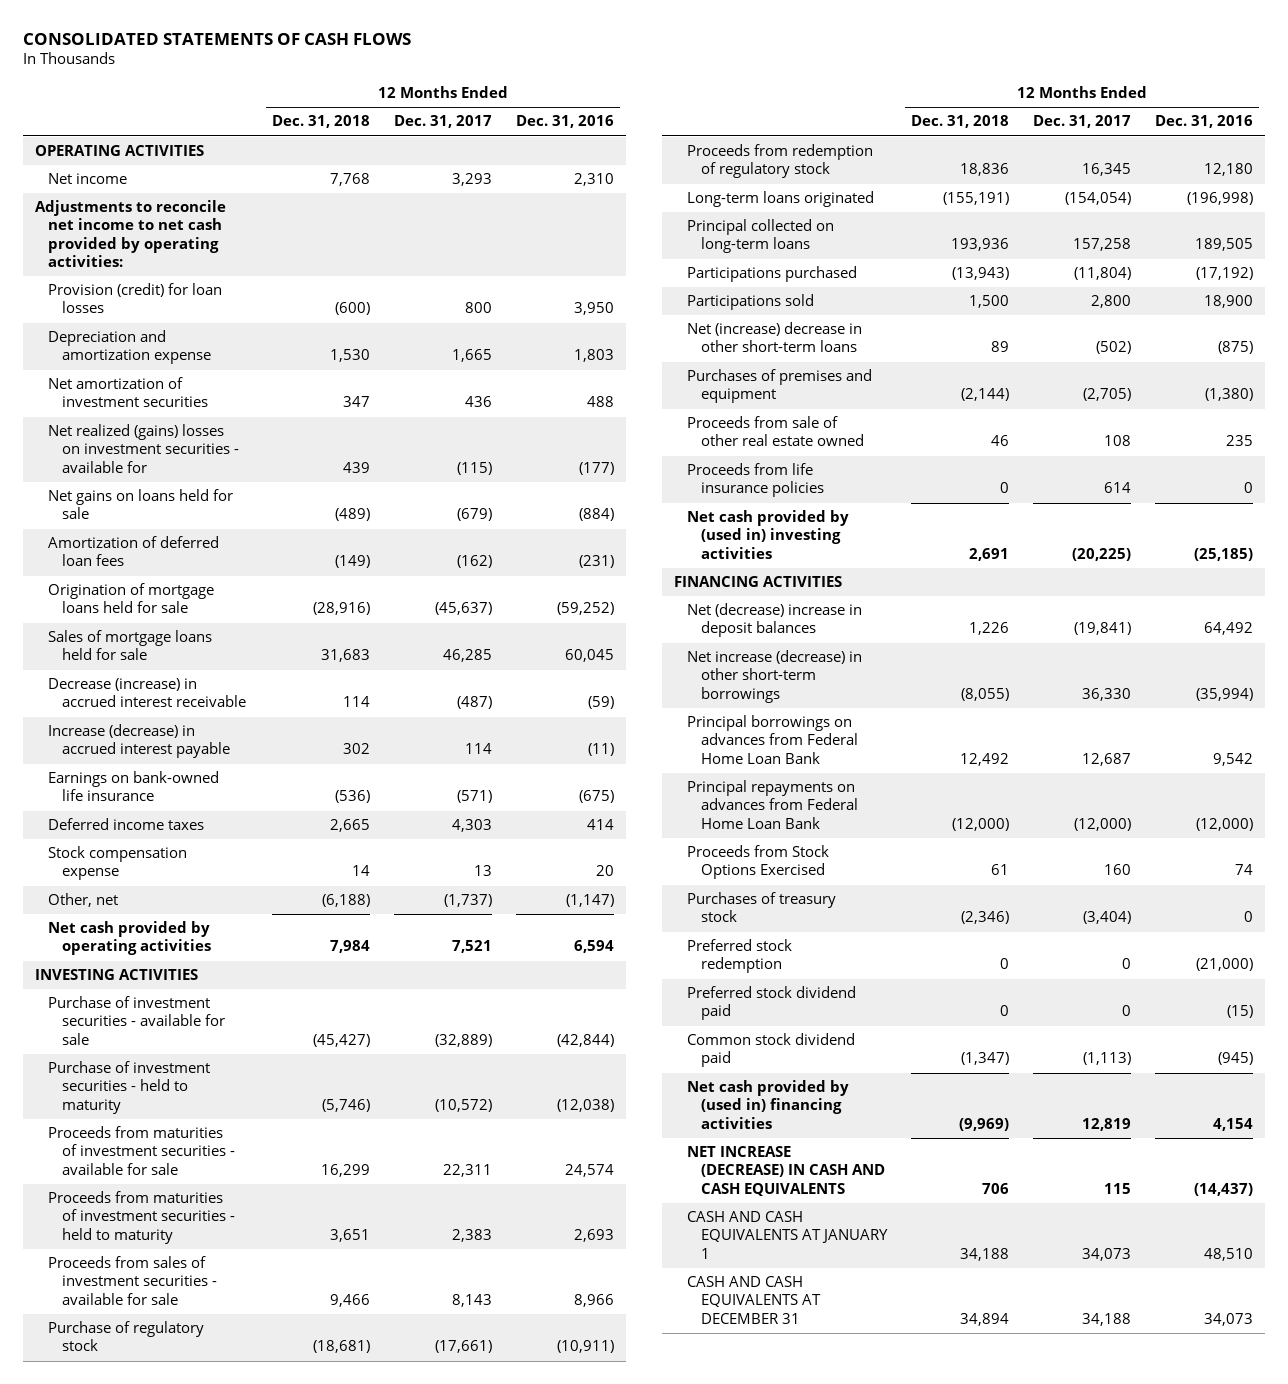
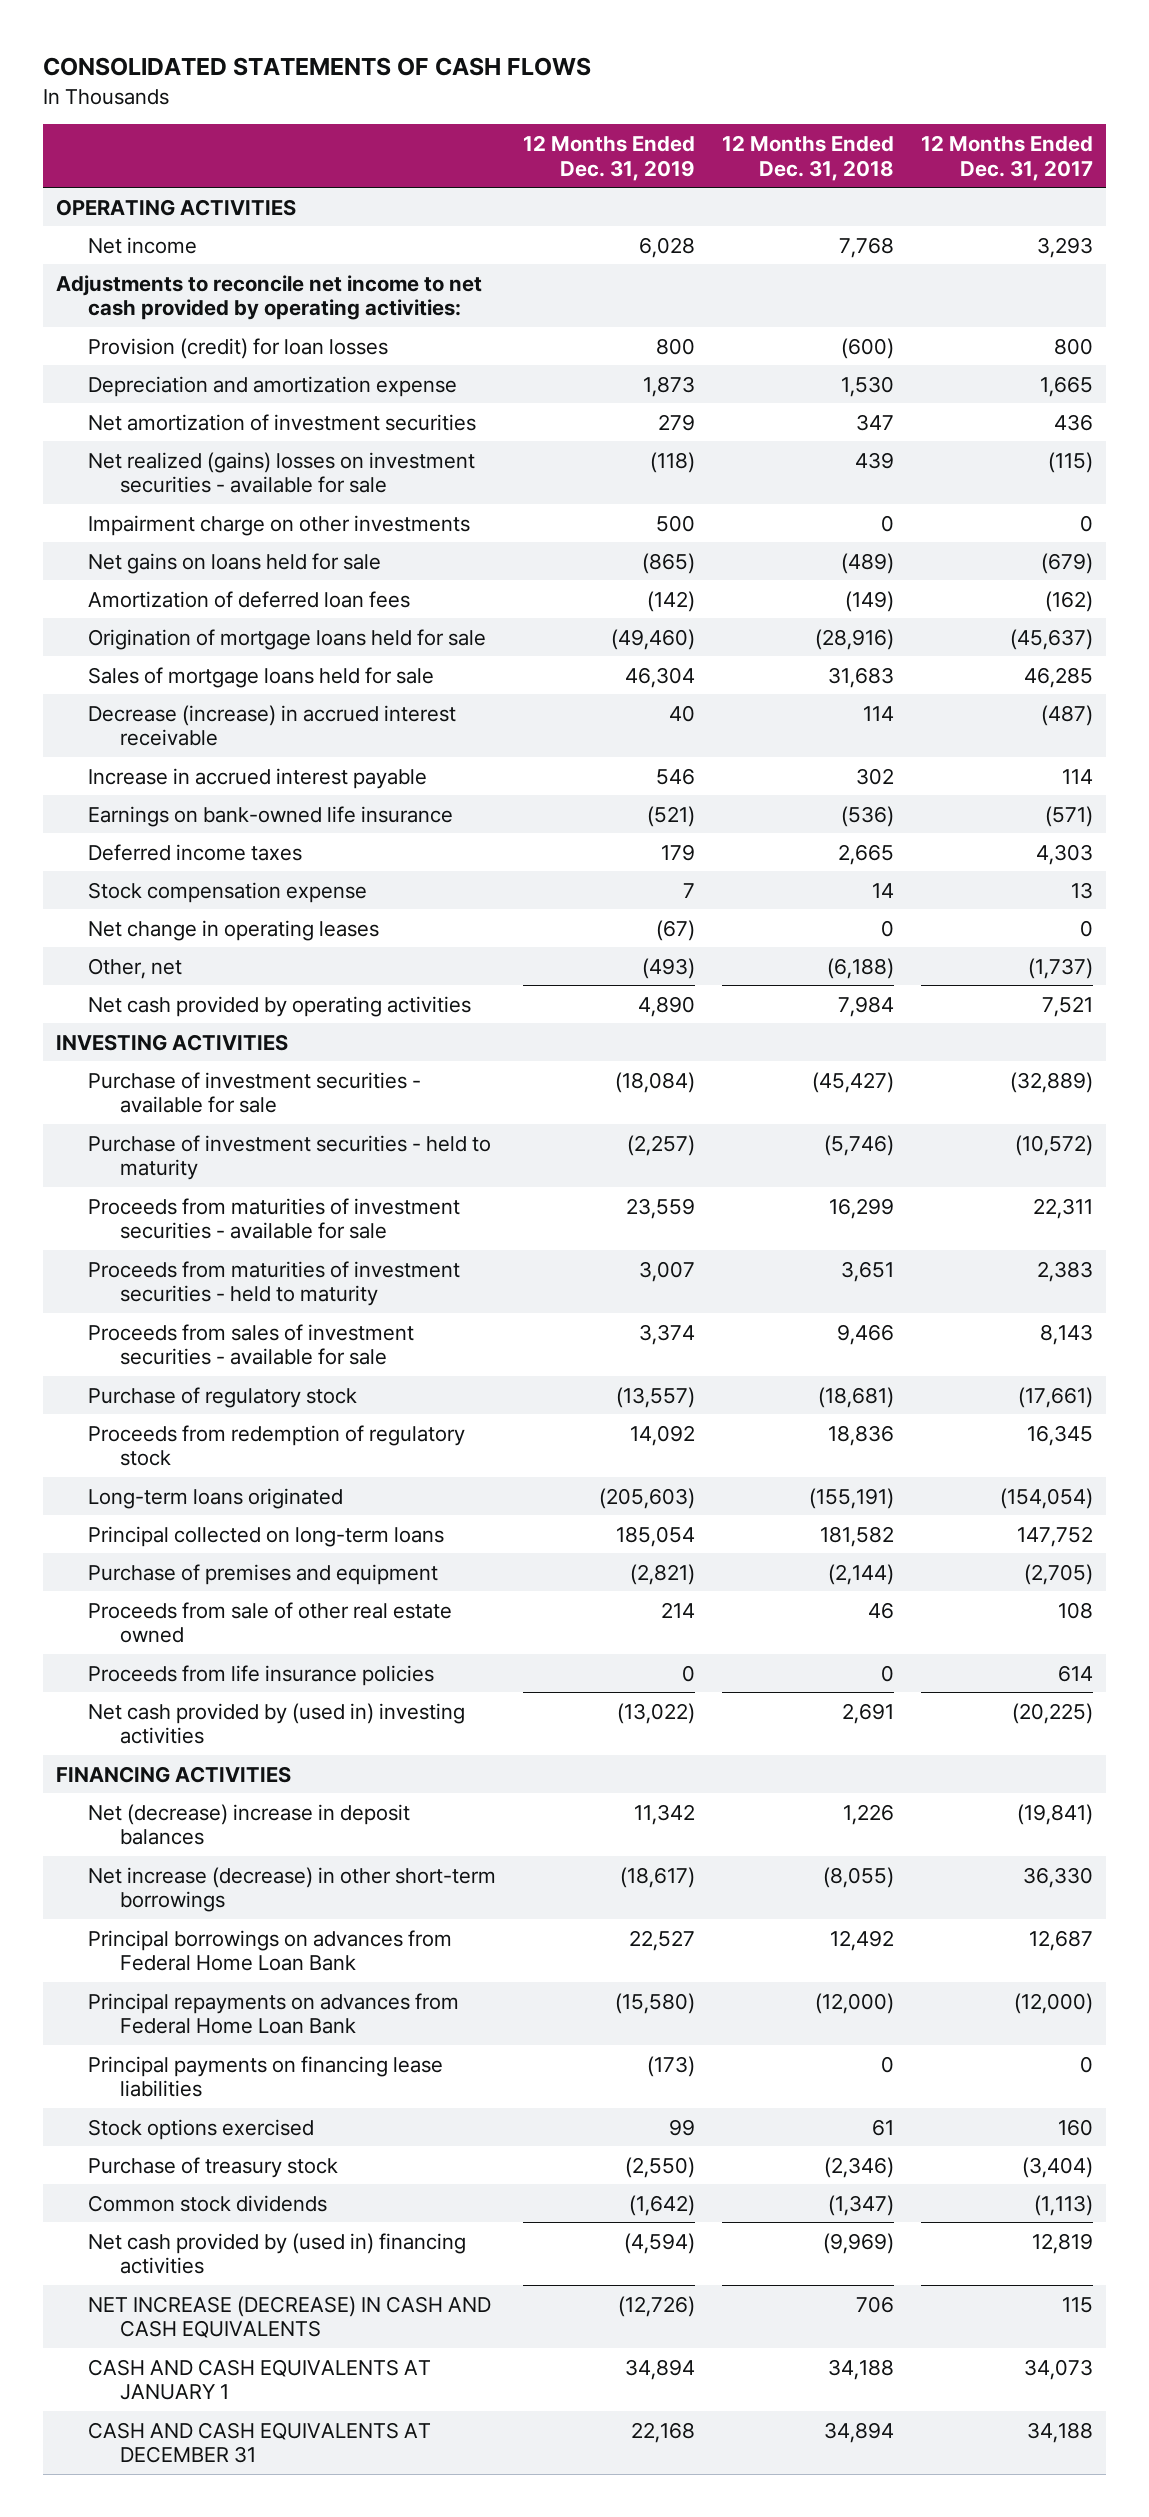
- | 12 Months Ended Dec. 31, 2018 | 12 Months Ended Dec. 31, 2017 | 12 Months Ended Dec. 31, 2016
+ | 12 Months Ended Dec. 31, 2019 | 12 Months Ended Dec. 31, 2018 | 12 Months Ended Dec. 31, 2017
- Net realized (gains) losses on investment securities - available for | 439 | (115) | (177)
+ Net realized (gains) losses on investment securities - available for sale | (118) | 439 | (115)
+ Impairment charge on other investments | 500 | 0 | 0
- Increase (decrease) in accrued interest payable | 302 | 114 | (11)
+ Increase in accrued interest payable | 546 | 302 | 114
+ Net change in operating leases | (67) | 0 | 0
- Principal collected on long-term loans | 193,936 | 157,258 | 189,505
- Participations purchased | (13,943) | (11,804) | (17,192)
- Participations sold | 1,500 | 2,800 | 18,900
- Net (increase) decrease in other short-term loans | 89 | (502) | (875)
- Purchases of premises and equipment | (2,144) | (2,705) | (1,380)
+ Principal collected on long-term loans | 185,054 | 181,582 | 147,752
+ Purchase of premises and equipment | (2,821) | (2,144) | (2,705)
- Proceeds from Stock Options Exercised | 61 | 160 | 74
- Purchases of treasury stock | (2,346) | (3,404) | 0
- Preferred stock redemption | 0 | 0 | (21,000)
- Preferred stock dividend paid | 0 | 0 | (15)
- Common stock dividend paid | (1,347) | (1,113) | (945)
+ Principal payments on financing lease liabilities | (173) | 0 | 0
+ Stock options exercised | 99 | 61 | 160
+ Purchase of treasury stock | (2,550) | (2,346) | (3,404)
+ Common stock dividends | (1,642) | (1,347) | (1,113)

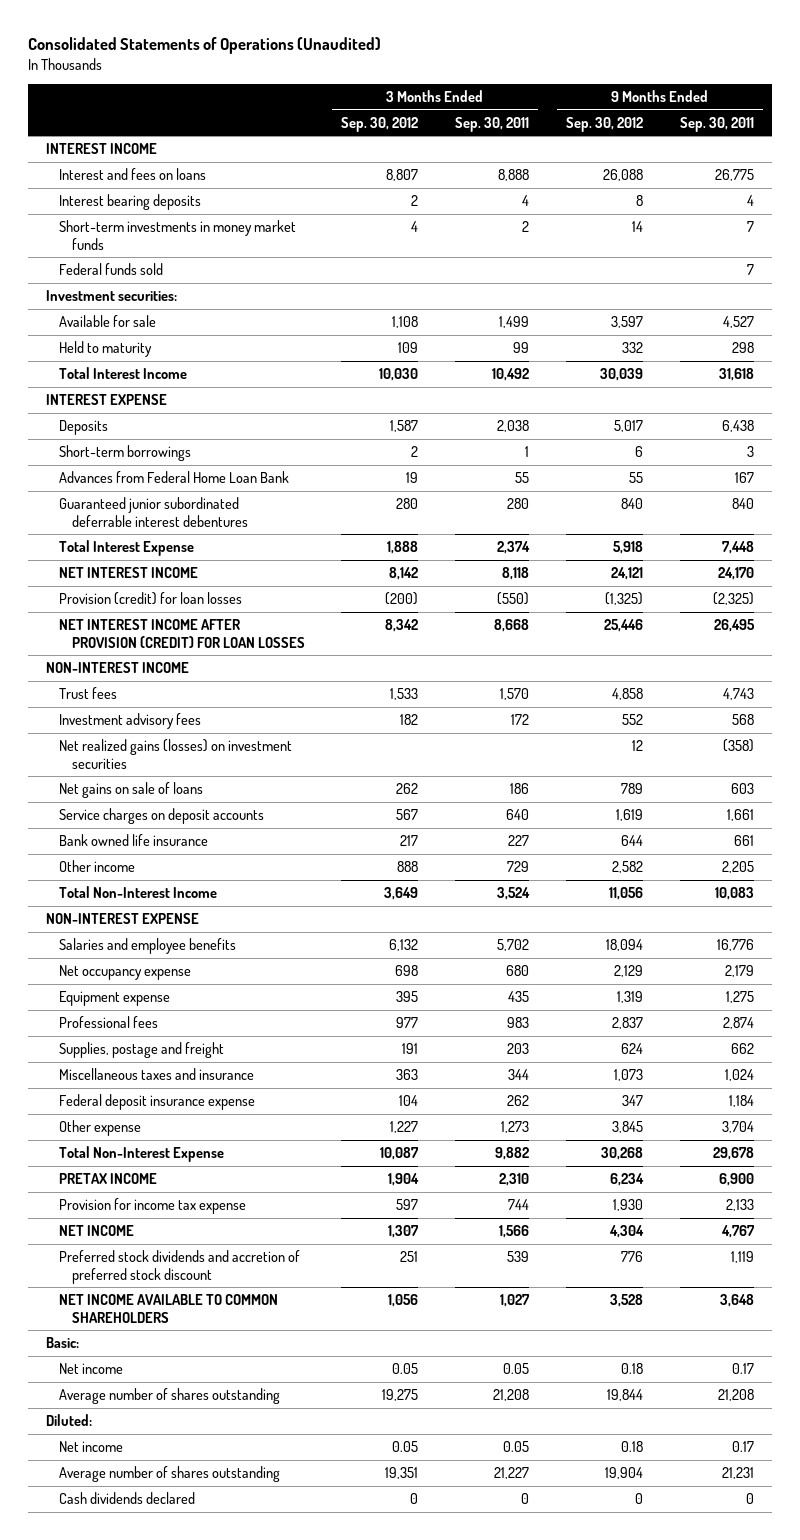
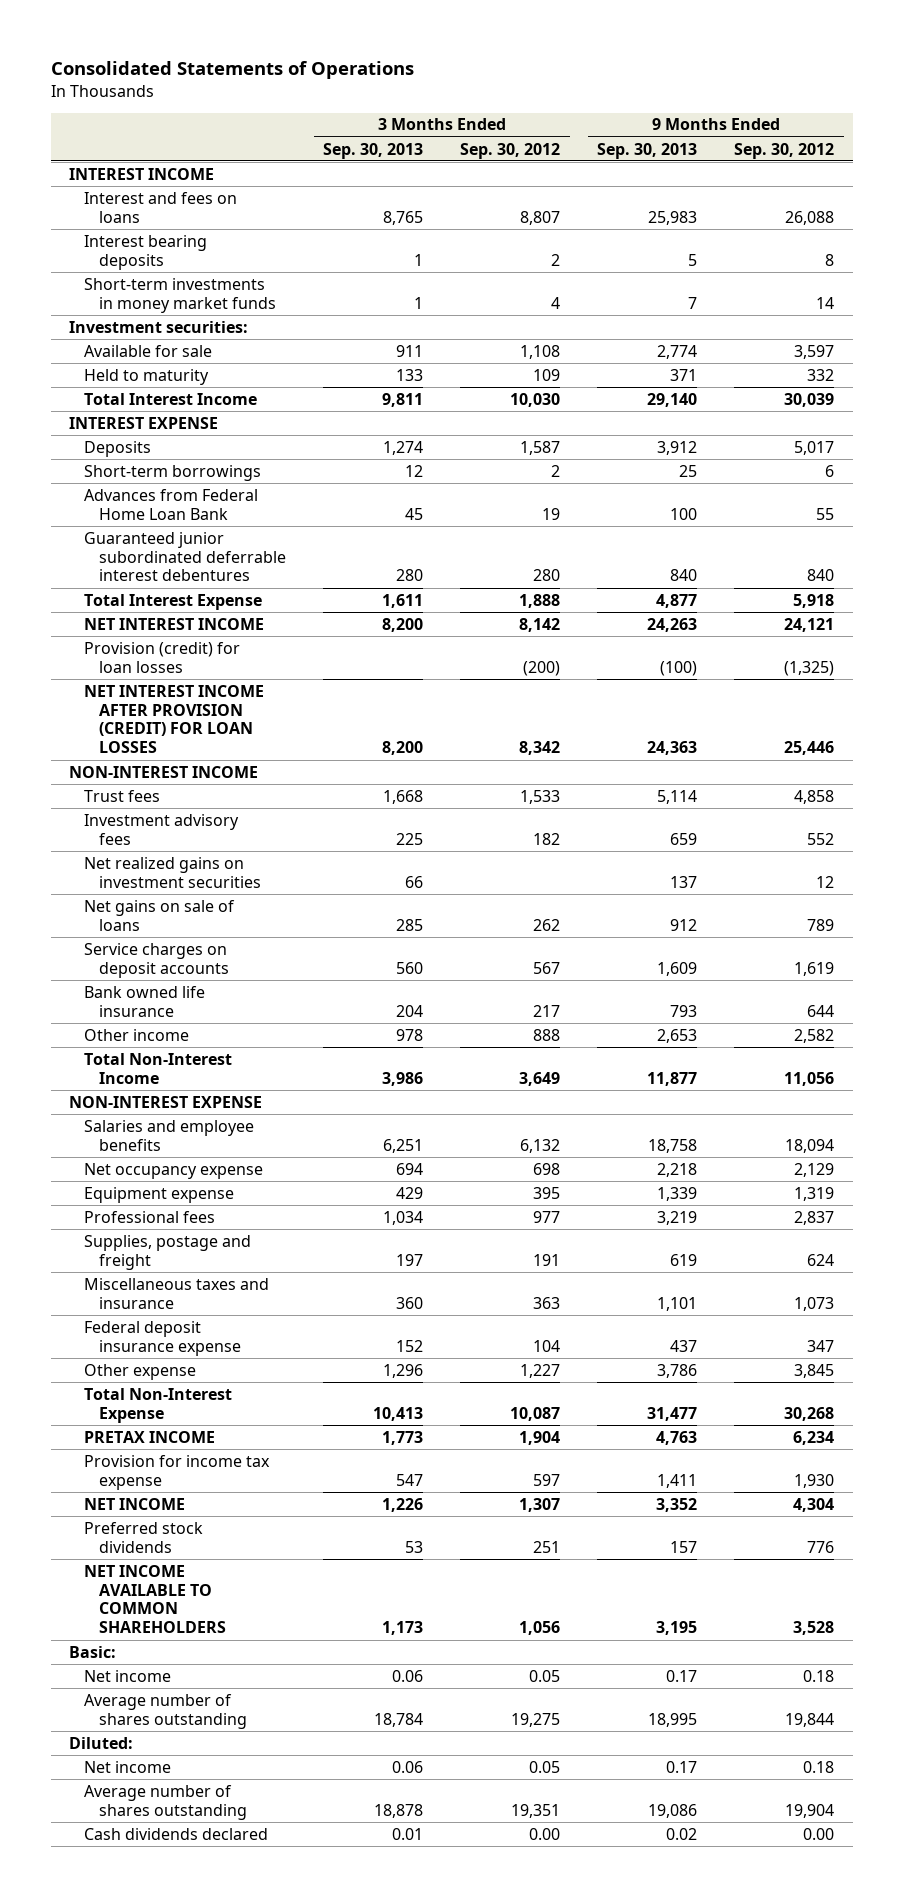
- Consolidated Statements of Operations (Unaudited)
+ Consolidated Statements of Operations
- | 3 Months Ended Sep. 30, 2012 | 3 Months Ended Sep. 30, 2011 | 9 Months Ended Sep. 30, 2012 | 9 Months Ended Sep. 30, 2011
+ | 3 Months Ended Sep. 30, 2013 | 3 Months Ended Sep. 30, 2012 | 9 Months Ended Sep. 30, 2013 | 9 Months Ended Sep. 30, 2012
- Federal funds sold | | | | 7
- Net realized gains (losses) on investment securities | | | 12 | (358)
+ Net realized gains on investment securities | 66 | | 137 | 12
- Preferred stock dividends and accretion of preferred stock discount | 251 | 539 | 776 | 1,119
+ Preferred stock dividends | 53 | 251 | 157 | 776
- Cash dividends declared | 0 | 0 | 0 | 0
+ Cash dividends declared | 0.01 | 0.00 | 0.02 | 0.00

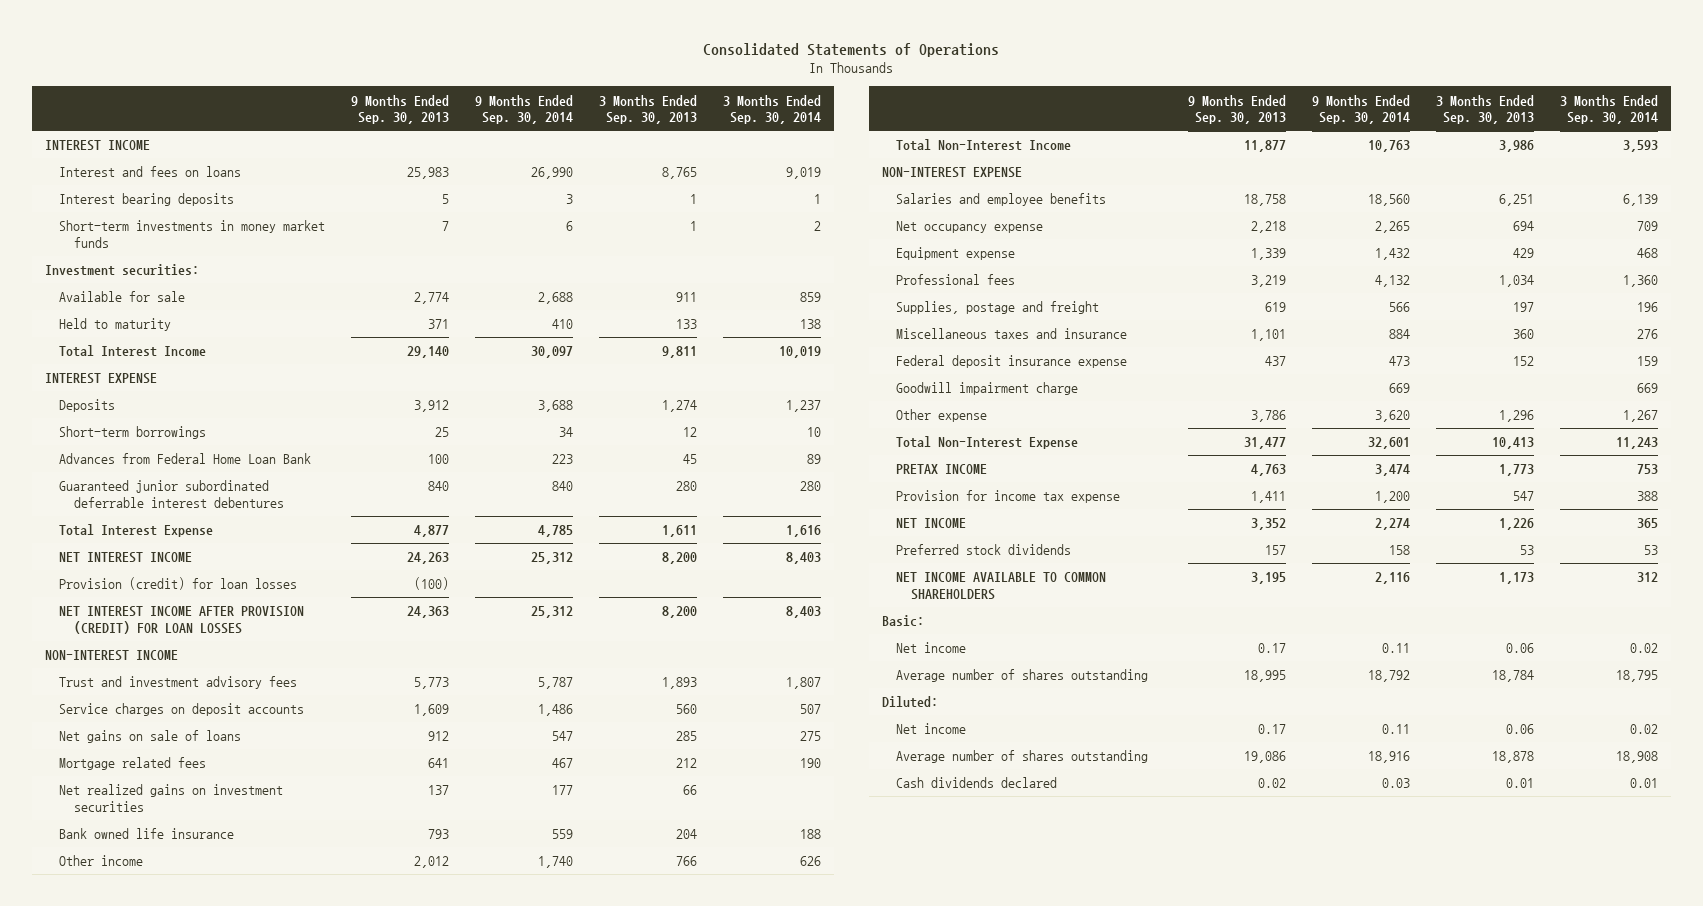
- | 3 Months Ended Sep. 30, 2013 | 3 Months Ended Sep. 30, 2012 | 9 Months Ended Sep. 30, 2013 | 9 Months Ended Sep. 30, 2012
+ | 9 Months Ended Sep. 30, 2013 | 9 Months Ended Sep. 30, 2014 | 3 Months Ended Sep. 30, 2013 | 3 Months Ended Sep. 30, 2014
- Trust fees | 1,668 | 1,533 | 5,114 | 4,858
- Investment advisory fees | 225 | 182 | 659 | 552
+ Trust and investment advisory fees | 5,773 | 5,787 | 1,893 | 1,807
moved down: Net gains on sale of loans | 912 | 547 | 285 | 275
+ Mortgage related fees | 641 | 467 | 212 | 190
moved down: Net realized gains on investment securities | 137 | 177 | 66 |
- Other income | 978 | 888 | 2,653 | 2,582
+ Other income | 2,012 | 1,740 | 766 | 626
+ Goodwill impairment charge | | 669 | | 669

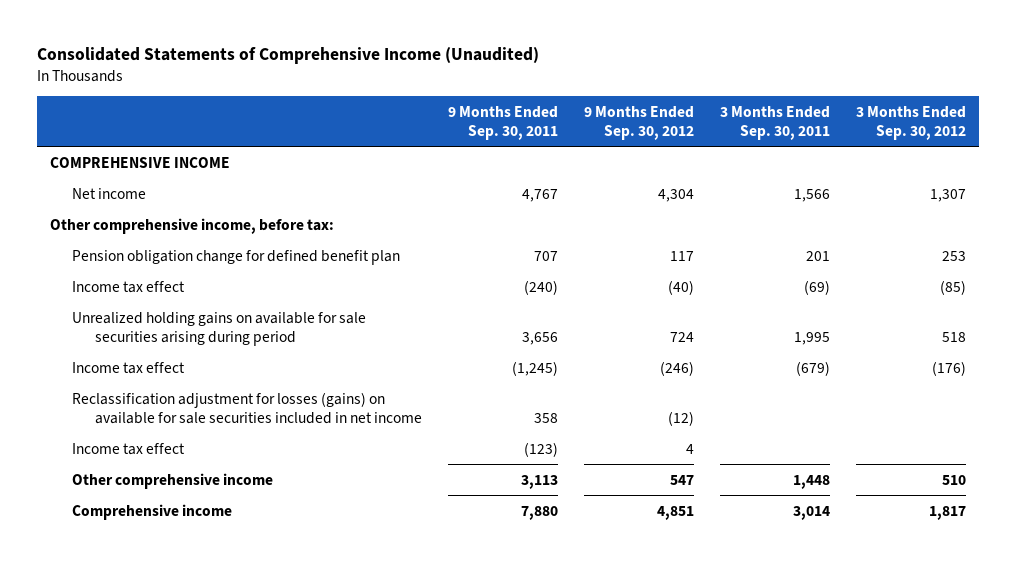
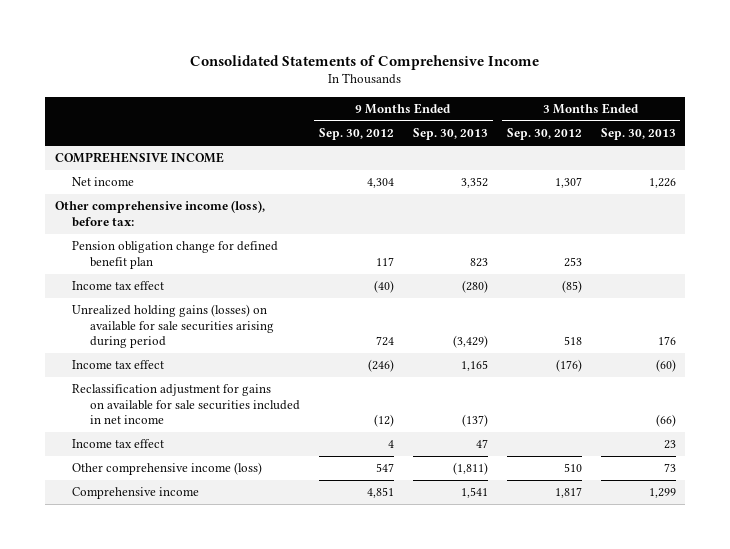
- Consolidated Statements of Comprehensive Income (Unaudited)
+ Consolidated Statements of Comprehensive Income
- | 9 Months Ended Sep. 30, 2011 | 9 Months Ended Sep. 30, 2012 | 3 Months Ended Sep. 30, 2011 | 3 Months Ended Sep. 30, 2012
+ | 9 Months Ended Sep. 30, 2012 | 9 Months Ended Sep. 30, 2013 | 3 Months Ended Sep. 30, 2012 | 3 Months Ended Sep. 30, 2013
- Other comprehensive income, before tax:
+ Other comprehensive income (loss), before tax:
- Unrealized holding gains on available for sale securities arising during period | 3,656 | 724 | 1,995 | 518
+ Unrealized holding gains (losses) on available for sale securities arising during period | 724 | (3,429) | 518 | 176
- Reclassification adjustment for losses (gains) on available for sale securities included in net income | 358 | (12) | |
+ Reclassification adjustment for gains on available for sale securities included in net income | (12) | (137) | | (66)
- Other comprehensive income | 3,113 | 547 | 1,448 | 510
+ Other comprehensive income (loss) | 547 | (1,811) | 510 | 73

